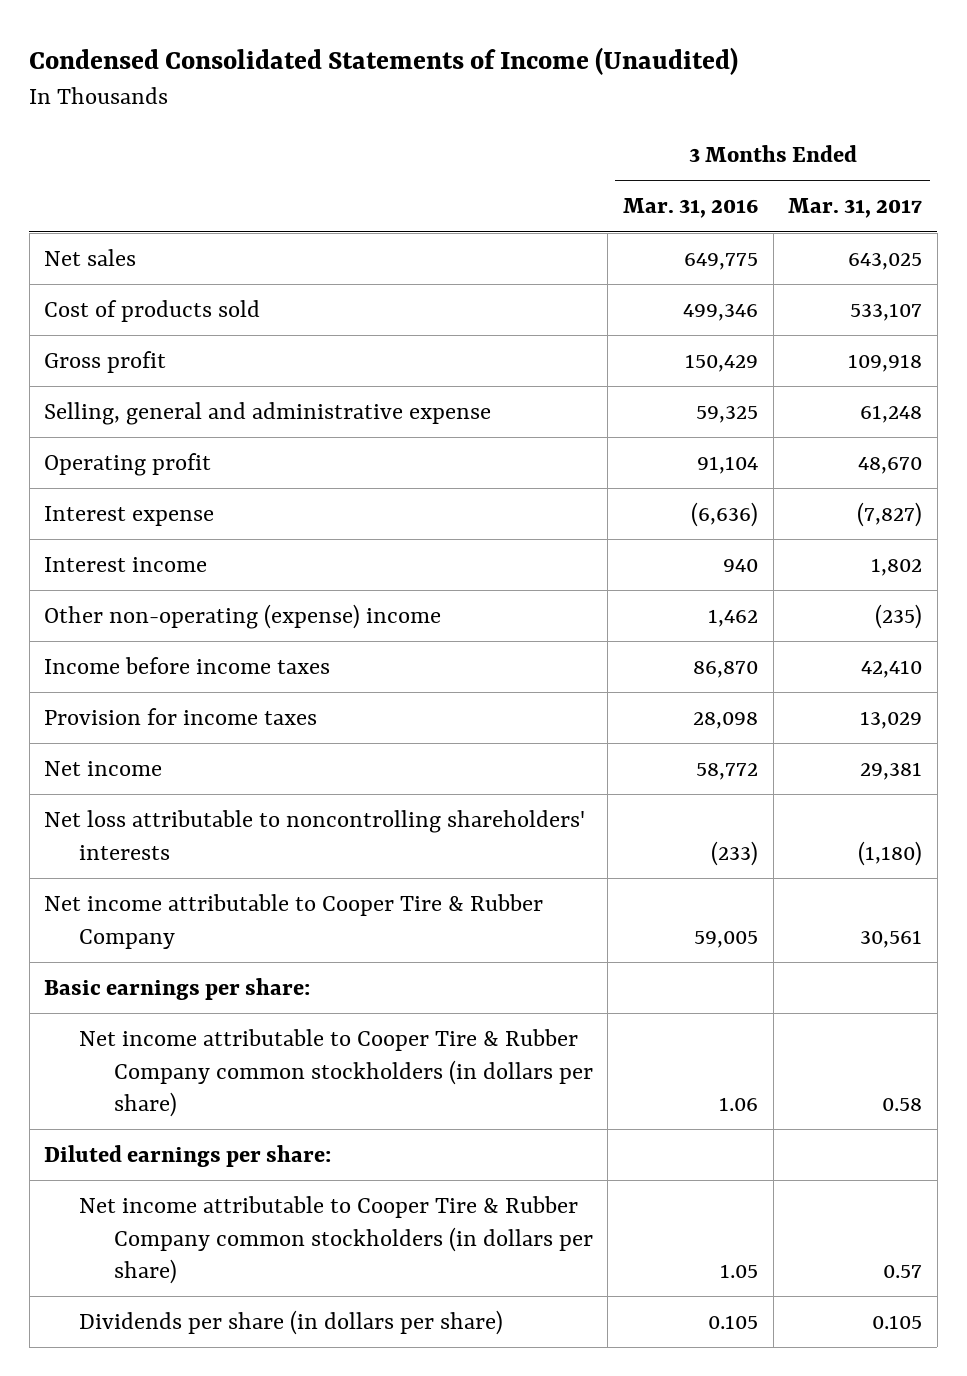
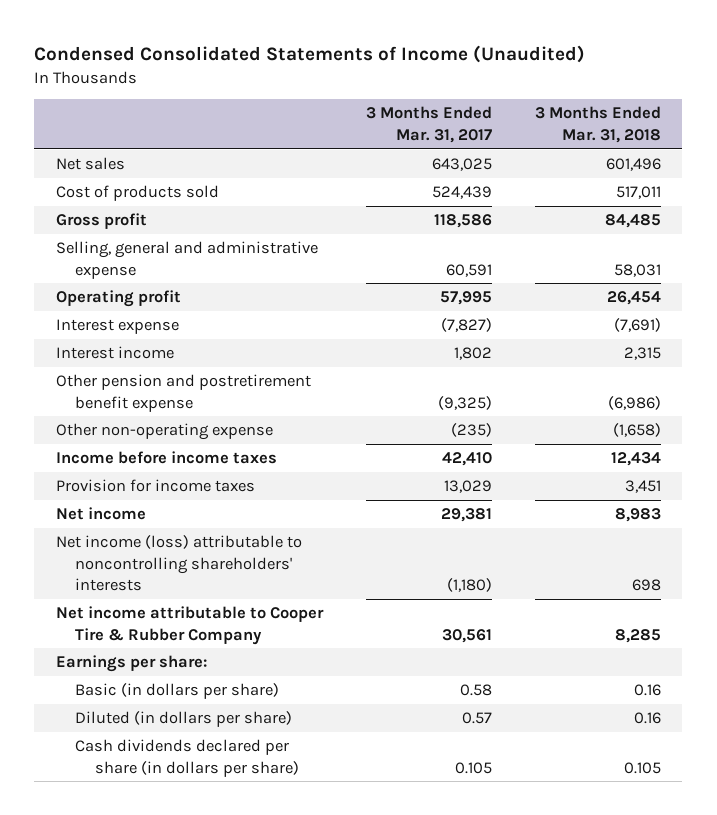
- | 3 Months Ended Mar. 31, 2016 | 3 Months Ended Mar. 31, 2017
+ | 3 Months Ended Mar. 31, 2017 | 3 Months Ended Mar. 31, 2018
- Cost of products sold | 499,346 | 533,107
- Gross profit | 150,429 | 109,918
- Selling, general and administrative expense | 59,325 | 61,248
- Operating profit | 91,104 | 48,670
+ Cost of products sold | 524,439 | 517,011
+ Gross profit | 118,586 | 84,485
+ Selling, general and administrative expense | 60,591 | 58,031
+ Operating profit | 57,995 | 26,454
- Other non-operating (expense) income | 1,462 | (235)
+ Other pension and postretirement benefit expense | (9,325) | (6,986)
+ Other non-operating expense | (235) | (1,658)
- Net loss attributable to noncontrolling shareholders' interests | (233) | (1,180)
+ Net income (loss) attributable to noncontrolling shareholders' interests | (1,180) | 698
- Basic earnings per share:
- Net income attributable to Cooper Tire & Rubber Company common stockholders (in dollars per share) | 1.06 | 0.58
- Diluted earnings per share:
- Net income attributable to Cooper Tire & Rubber Company common stockholders (in dollars per share) | 1.05 | 0.57
- Dividends per share (in dollars per share) | 0.105 | 0.105
+ Earnings per share:
+ Basic (in dollars per share) | 0.58 | 0.16
+ Diluted (in dollars per share) | 0.57 | 0.16
+ Cash dividends declared per share (in dollars per share) | 0.105 | 0.105

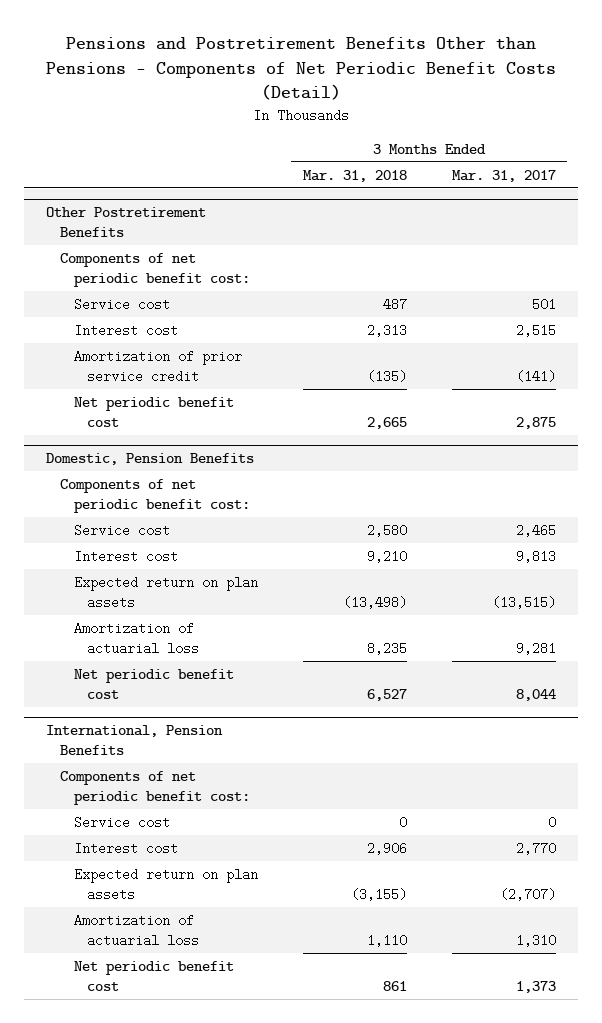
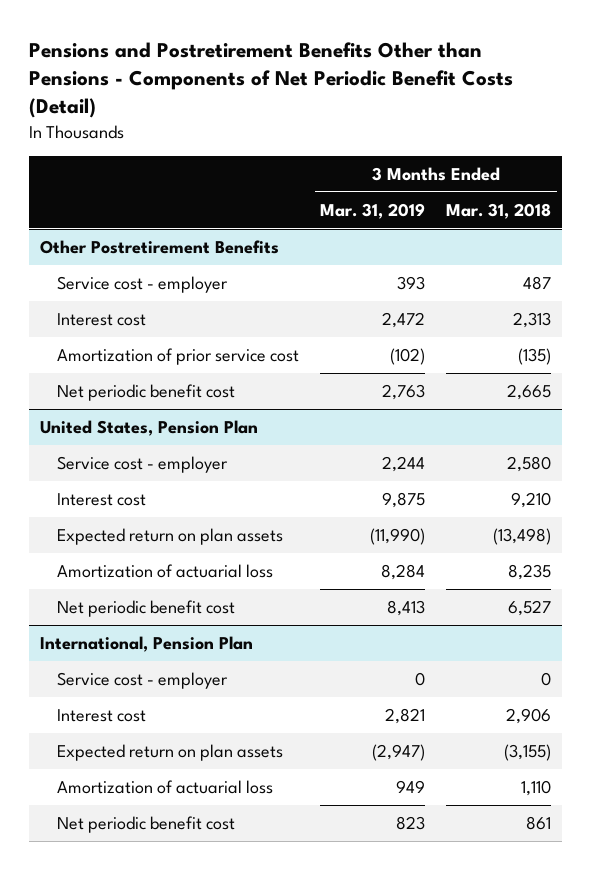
- | 3 Months Ended Mar. 31, 2018 | 3 Months Ended Mar. 31, 2017
+ | 3 Months Ended Mar. 31, 2019 | 3 Months Ended Mar. 31, 2018
@ Other Postretirement Benefits
- Components of net periodic benefit cost:
- Service cost | 487 | 501
+ Service cost - employer | 393 | 487
- Amortization of prior service credit | (135) | (141)
+ Amortization of prior service cost | (102) | (135)
- Domestic, Pension Benefits
- Components of net periodic benefit cost:
- Service cost | 2,580 | 2,465
+ United States, Pension Plan
+ Service cost - employer | 2,244 | 2,580
- International, Pension Benefits
- Components of net periodic benefit cost:
- Service cost | 0 | 0
+ International, Pension Plan
+ Service cost - employer | 0 | 0

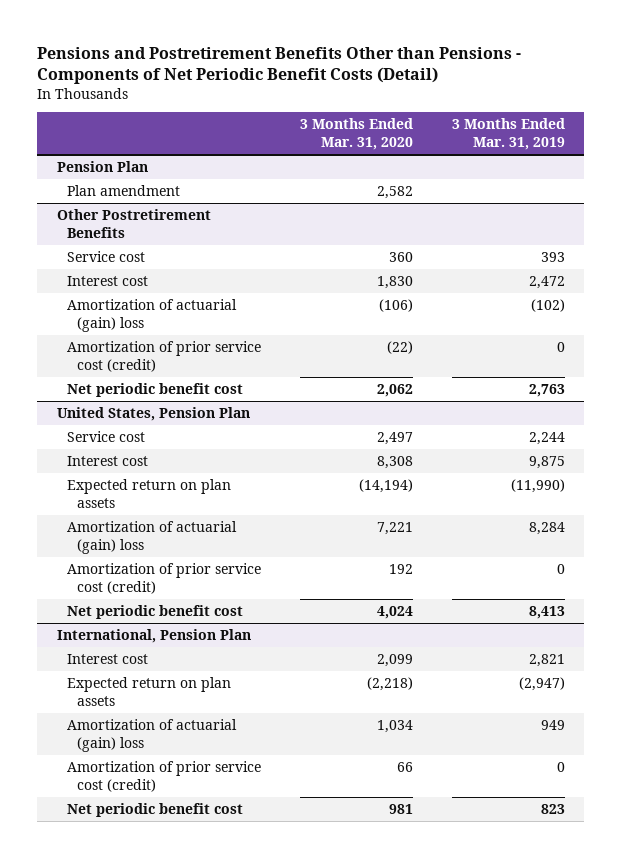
- | 3 Months Ended Mar. 31, 2019 | 3 Months Ended Mar. 31, 2018
+ | 3 Months Ended Mar. 31, 2020 | 3 Months Ended Mar. 31, 2019
+ Pension Plan
+ Plan amendment | 2,582 |
@ Other Postretirement Benefits
- Service cost - employer | 393 | 487
+ Service cost | 360 | 393
- Amortization of prior service cost | (102) | (135)
+ Amortization of actuarial (gain) loss | (106) | (102)
+ Amortization of prior service cost (credit) | (22) | 0
@ United States, Pension Plan
- Service cost - employer | 2,244 | 2,580
+ Service cost | 2,497 | 2,244
- Amortization of actuarial loss | 8,284 | 8,235
+ Amortization of actuarial (gain) loss | 7,221 | 8,284
+ Amortization of prior service cost (credit) | 192 | 0
@ International, Pension Plan
- Service cost - employer | 0 | 0
- Amortization of actuarial loss | 949 | 1,110
+ Amortization of actuarial (gain) loss | 1,034 | 949
+ Amortization of prior service cost (credit) | 66 | 0

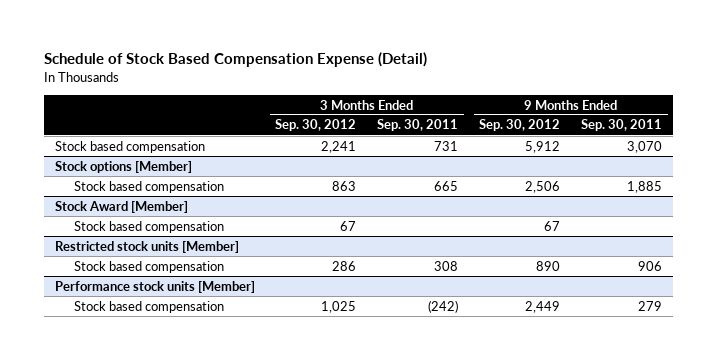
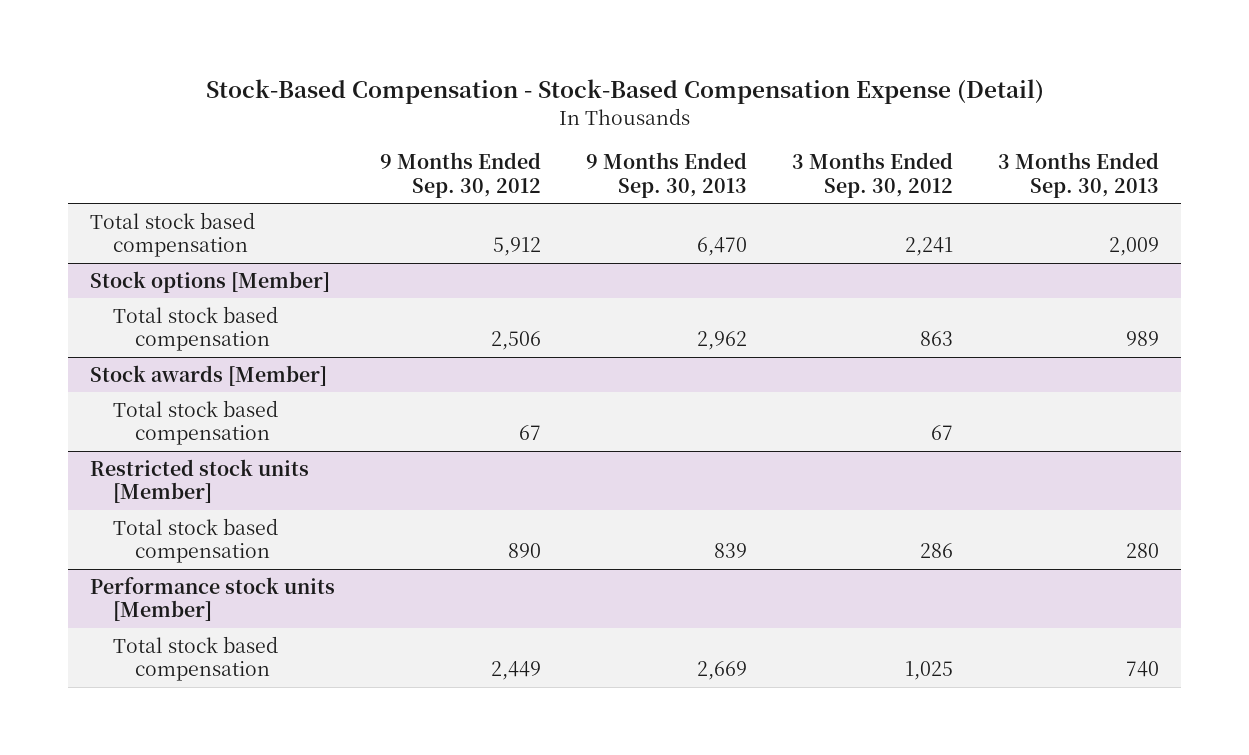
- Schedule of Stock Based Compensation Expense (Detail)
+ Stock-Based Compensation - Stock-Based Compensation Expense (Detail)
- | 3 Months Ended Sep. 30, 2012 | 3 Months Ended Sep. 30, 2011 | 9 Months Ended Sep. 30, 2012 | 9 Months Ended Sep. 30, 2011
+ | 9 Months Ended Sep. 30, 2012 | 9 Months Ended Sep. 30, 2013 | 3 Months Ended Sep. 30, 2012 | 3 Months Ended Sep. 30, 2013
- Stock based compensation | 2,241 | 731 | 5,912 | 3,070
+ Total stock based compensation | 5,912 | 6,470 | 2,241 | 2,009
@ Stock options [Member]
- Stock based compensation | 863 | 665 | 2,506 | 1,885
- Stock Award [Member]
- Stock based compensation | 67 | | 67 |
@ Stock options [Member]
+ Total stock based compensation | 2,506 | 2,962 | 863 | 989
+ Stock awards [Member]
+ Total stock based compensation | 67 | | 67 |
@ Restricted stock units [Member]
- Stock based compensation | 286 | 308 | 890 | 906
+ Total stock based compensation | 890 | 839 | 286 | 280
@ Performance stock units [Member]
- Stock based compensation | 1,025 | (242) | 2,449 | 279
+ Total stock based compensation | 2,449 | 2,669 | 1,025 | 740

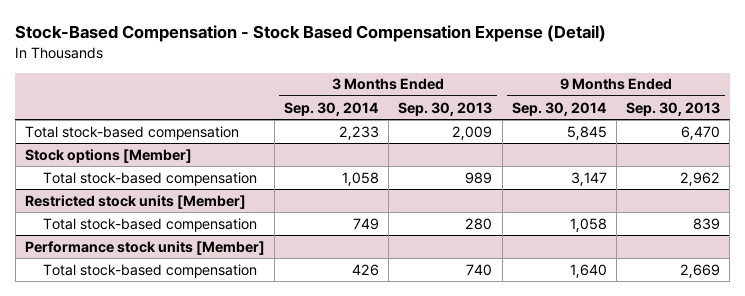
- Stock-Based Compensation - Stock-Based Compensation Expense (Detail)
+ Stock-Based Compensation - Stock Based Compensation Expense (Detail)
- | 9 Months Ended Sep. 30, 2012 | 9 Months Ended Sep. 30, 2013 | 3 Months Ended Sep. 30, 2012 | 3 Months Ended Sep. 30, 2013
+ | 3 Months Ended Sep. 30, 2014 | 3 Months Ended Sep. 30, 2013 | 9 Months Ended Sep. 30, 2014 | 9 Months Ended Sep. 30, 2013
- Total stock based compensation | 5,912 | 6,470 | 2,241 | 2,009
+ Total stock-based compensation | 2,233 | 2,009 | 5,845 | 6,470
@ Stock options [Member]
- Total stock based compensation | 2,506 | 2,962 | 863 | 989
- Stock awards [Member]
- Total stock based compensation | 67 | | 67 |
@ Stock options [Member]
+ Total stock-based compensation | 1,058 | 989 | 3,147 | 2,962
@ Restricted stock units [Member]
- Total stock based compensation | 890 | 839 | 286 | 280
+ Total stock-based compensation | 749 | 280 | 1,058 | 839
@ Performance stock units [Member]
- Total stock based compensation | 2,449 | 2,669 | 1,025 | 740
+ Total stock-based compensation | 426 | 740 | 1,640 | 2,669

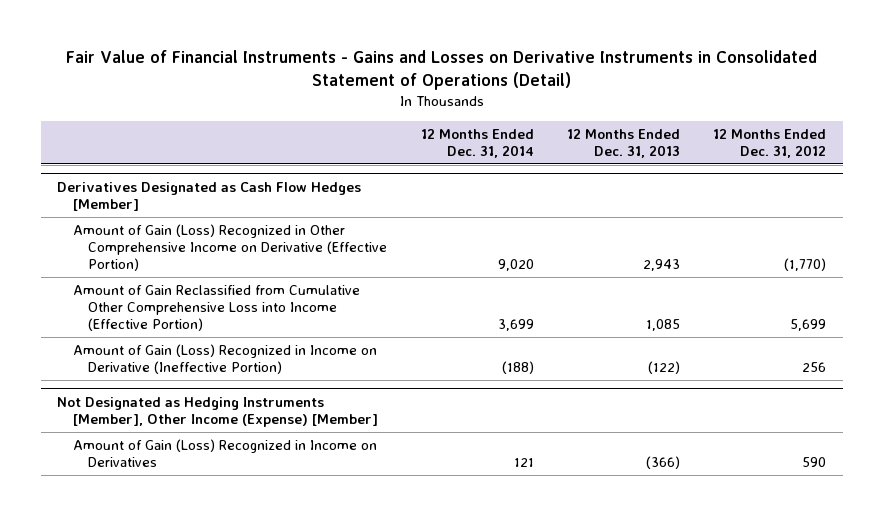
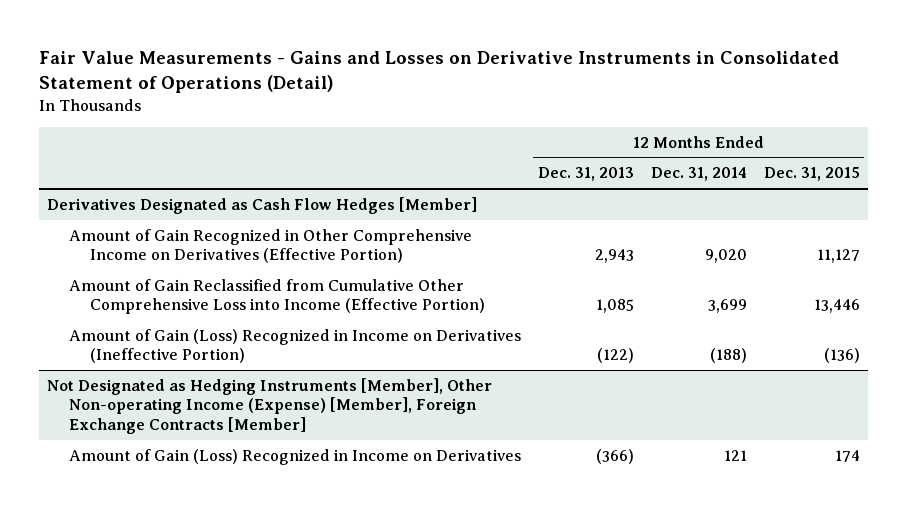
- Fair Value of Financial Instruments - Gains and Losses on Derivative Instruments in Consolidated Statement of Operations (Detail)
+ Fair Value Measurements - Gains and Losses on Derivative Instruments in Consolidated Statement of Operations (Detail)
- | 12 Months Ended Dec. 31, 2014 | 12 Months Ended Dec. 31, 2013 | 12 Months Ended Dec. 31, 2012
+ | 12 Months Ended Dec. 31, 2013 | 12 Months Ended Dec. 31, 2014 | 12 Months Ended Dec. 31, 2015
@ Derivatives Designated as Cash Flow Hedges [Member]
- Amount of Gain (Loss) Recognized in Other Comprehensive Income on Derivative (Effective Portion) | 9,020 | 2,943 | (1,770)
+ Amount of Gain Recognized in Other Comprehensive Income on Derivatives (Effective Portion) | 2,943 | 9,020 | 11,127
- Amount of Gain (Loss) Recognized in Income on Derivative (Ineffective Portion) | (188) | (122) | 256
- Not Designated as Hedging Instruments [Member], Other Income (Expense) [Member]
@ Derivatives Designated as Cash Flow Hedges [Member]
+ Amount of Gain (Loss) Recognized in Income on Derivatives (Ineffective Portion) | (122) | (188) | (136)
+ Not Designated as Hedging Instruments [Member], Other Non-operating Income (Expense) [Member], Foreign Exchange Contracts [Member]

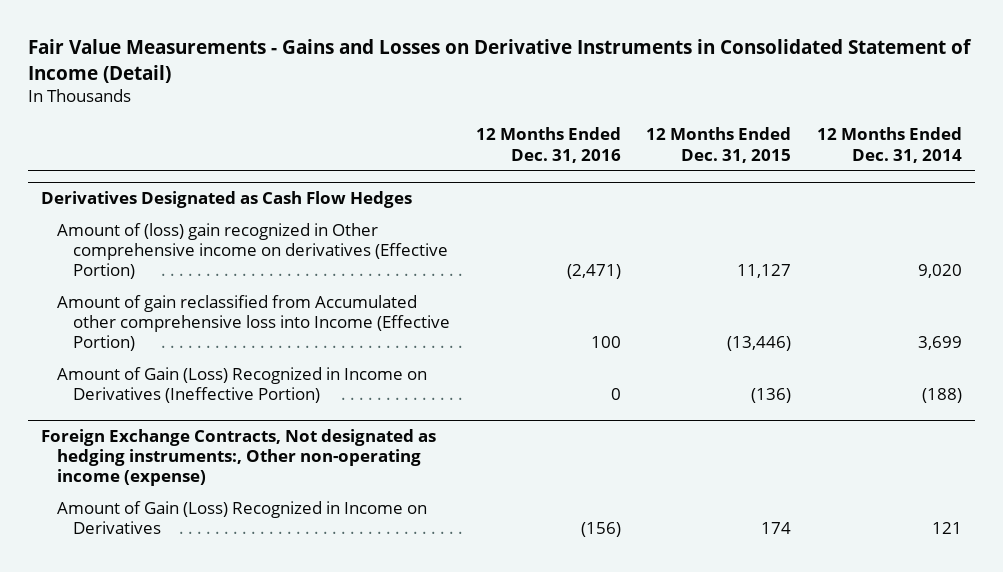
- Fair Value Measurements - Gains and Losses on Derivative Instruments in Consolidated Statement of Operations (Detail)
+ Fair Value Measurements - Gains and Losses on Derivative Instruments in Consolidated Statement of Income (Detail)
- | 12 Months Ended Dec. 31, 2013 | 12 Months Ended Dec. 31, 2014 | 12 Months Ended Dec. 31, 2015
+ | 12 Months Ended Dec. 31, 2016 | 12 Months Ended Dec. 31, 2015 | 12 Months Ended Dec. 31, 2014
- Derivatives Designated as Cash Flow Hedges [Member]
- Amount of Gain Recognized in Other Comprehensive Income on Derivatives (Effective Portion) | 2,943 | 9,020 | 11,127
- Amount of Gain Reclassified from Cumulative Other Comprehensive Loss into Income (Effective Portion) | 1,085 | 3,699 | 13,446
+ Derivatives Designated as Cash Flow Hedges
+ Amount of (loss) gain recognized in Other comprehensive income on derivatives (Effective Portion) | (2,471) | 11,127 | 9,020
+ Amount of gain reclassified from Accumulated other comprehensive loss into Income (Effective Portion) | 100 | (13,446) | 3,699
- Not Designated as Hedging Instruments [Member], Other Non-operating Income (Expense) [Member], Foreign Exchange Contracts [Member]
+ Foreign Exchange Contracts, Not designated as hedging instruments:, Other non-operating income (expense)

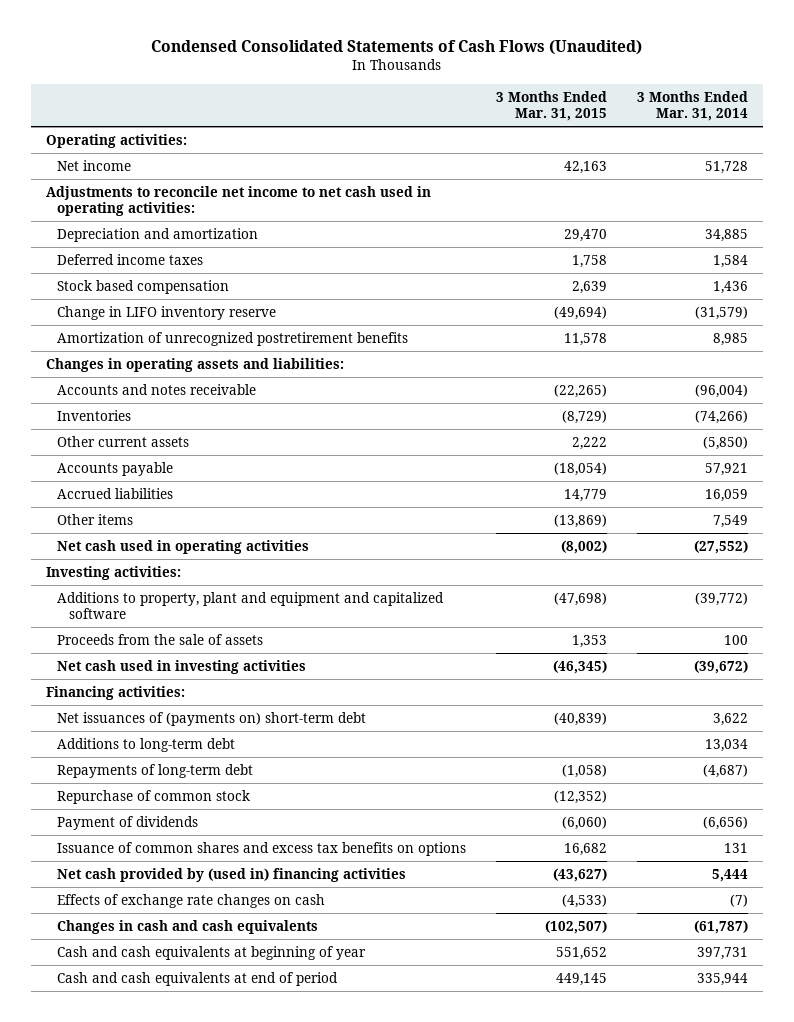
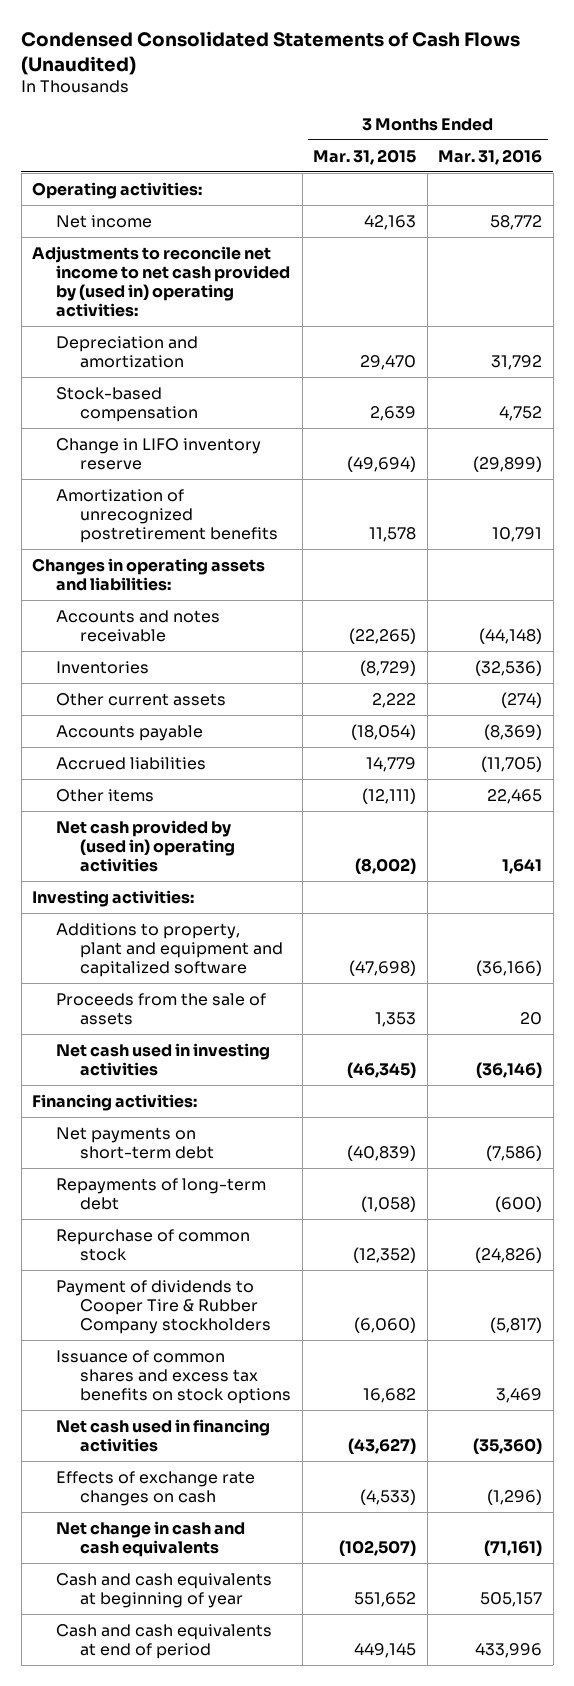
- | 3 Months Ended Mar. 31, 2015 | 3 Months Ended Mar. 31, 2014
+ | 3 Months Ended Mar. 31, 2015 | 3 Months Ended Mar. 31, 2016
- Adjustments to reconcile net income to net cash used in operating activities:
+ Adjustments to reconcile net income to net cash provided by (used in) operating activities:
- Deferred income taxes | 1,758 | 1,584
- Stock based compensation | 2,639 | 1,436
+ Stock-based compensation | 2,639 | 4,752
- Other items | (13,869) | 7,549
- Net cash used in operating activities | (8,002) | (27,552)
+ Other items | (12,111) | 22,465
+ Net cash provided by (used in) operating activities | (8,002) | 1,641
- Net issuances of (payments on) short-term debt | (40,839) | 3,622
- Additions to long-term debt | | 13,034
+ Net payments on short-term debt | (40,839) | (7,586)
- Payment of dividends | (6,060) | (6,656)
- Issuance of common shares and excess tax benefits on options | 16,682 | 131
- Net cash provided by (used in) financing activities | (43,627) | 5,444
+ Payment of dividends to Cooper Tire & Rubber Company stockholders | (6,060) | (5,817)
+ Issuance of common shares and excess tax benefits on stock options | 16,682 | 3,469
+ Net cash used in financing activities | (43,627) | (35,360)
- Changes in cash and cash equivalents | (102,507) | (61,787)
+ Net change in cash and cash equivalents | (102,507) | (71,161)

